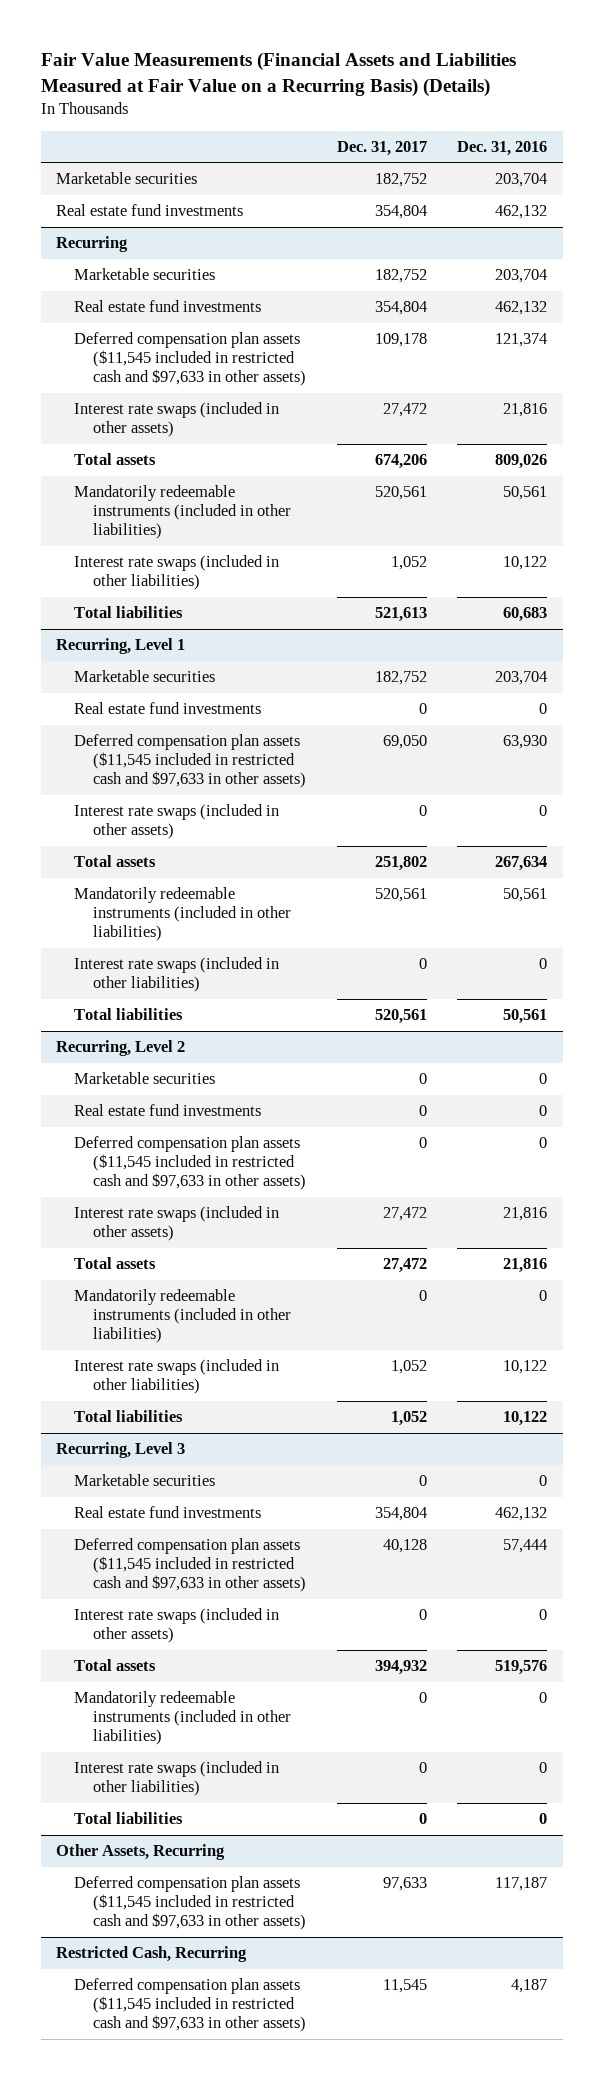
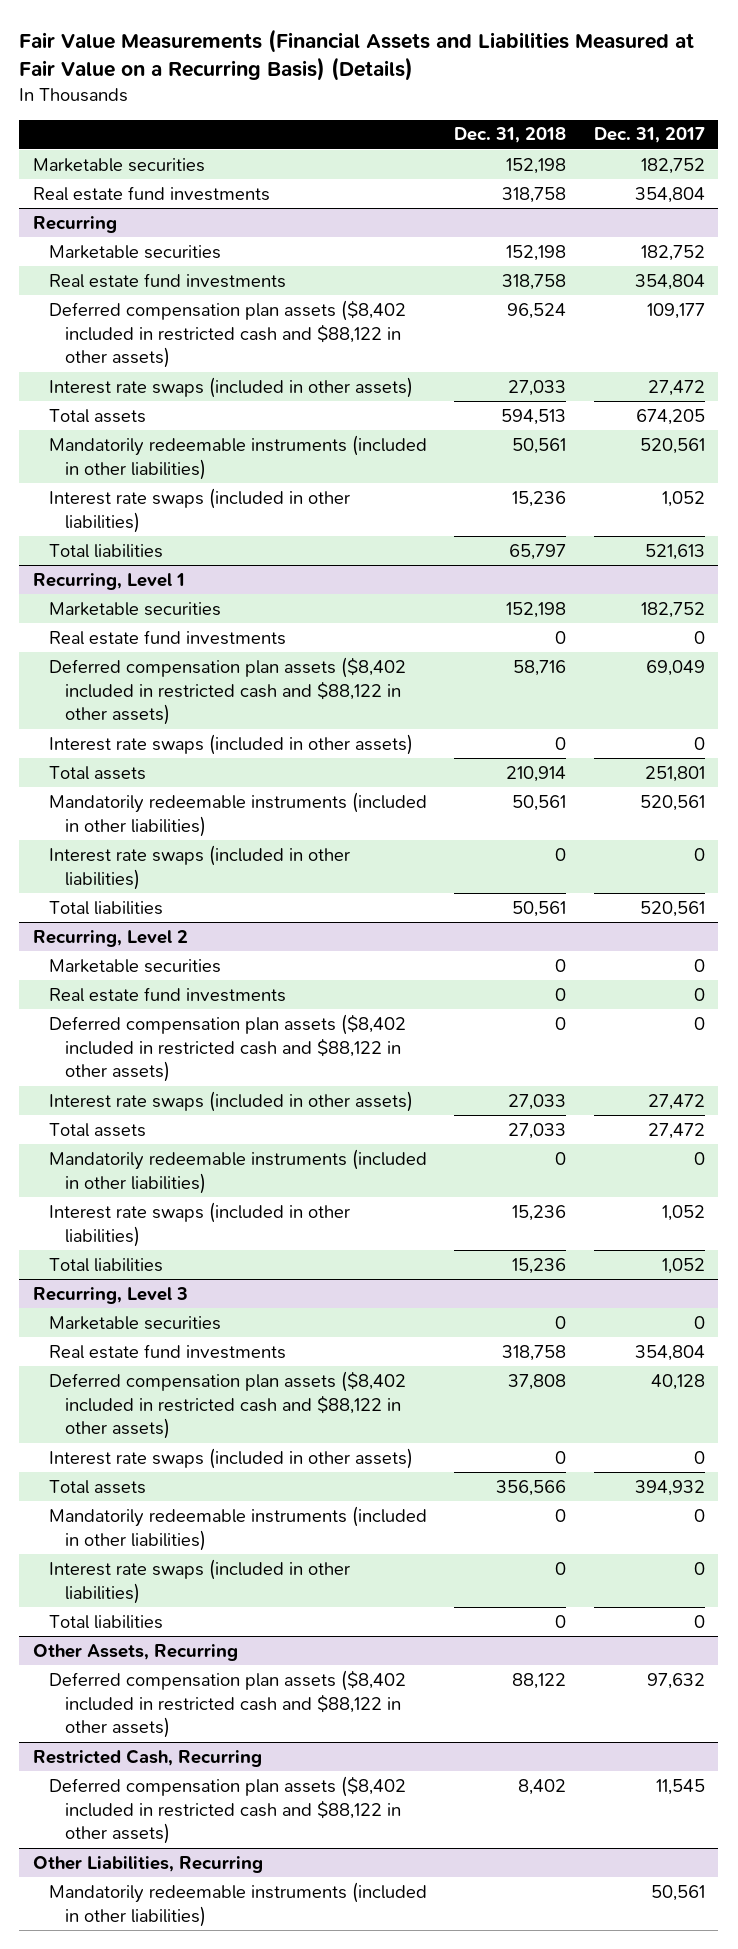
- | Dec. 31, 2017 | Dec. 31, 2016
+ | Dec. 31, 2018 | Dec. 31, 2017
@ Recurring
- Deferred compensation plan assets ($11,545 included in restricted cash and $97,633 in other assets) | 109,178 | 121,374
+ Deferred compensation plan assets ($8,402 included in restricted cash and $88,122 in other assets) | 96,524 | 109,177
- Total assets | 674,206 | 809,026
+ Total assets | 594,513 | 674,205
@ Recurring, Level 1
- Deferred compensation plan assets ($11,545 included in restricted cash and $97,633 in other assets) | 69,050 | 63,930
+ Deferred compensation plan assets ($8,402 included in restricted cash and $88,122 in other assets) | 58,716 | 69,049
- Total assets | 251,802 | 267,634
+ Total assets | 210,914 | 251,801
@ Recurring, Level 2
- Deferred compensation plan assets ($11,545 included in restricted cash and $97,633 in other assets) | 0 | 0
+ Deferred compensation plan assets ($8,402 included in restricted cash and $88,122 in other assets) | 0 | 0
@ Recurring, Level 3
- Deferred compensation plan assets ($11,545 included in restricted cash and $97,633 in other assets) | 40,128 | 57,444
+ Deferred compensation plan assets ($8,402 included in restricted cash and $88,122 in other assets) | 37,808 | 40,128
@ Other Assets, Recurring
- Deferred compensation plan assets ($11,545 included in restricted cash and $97,633 in other assets) | 97,633 | 117,187
+ Deferred compensation plan assets ($8,402 included in restricted cash and $88,122 in other assets) | 88,122 | 97,632
@ Restricted Cash, Recurring
- Deferred compensation plan assets ($11,545 included in restricted cash and $97,633 in other assets) | 11,545 | 4,187
+ Deferred compensation plan assets ($8,402 included in restricted cash and $88,122 in other assets) | 8,402 | 11,545
+ Other Liabilities, Recurring
+ Mandatorily redeemable instruments (included in other liabilities) | | 50,561

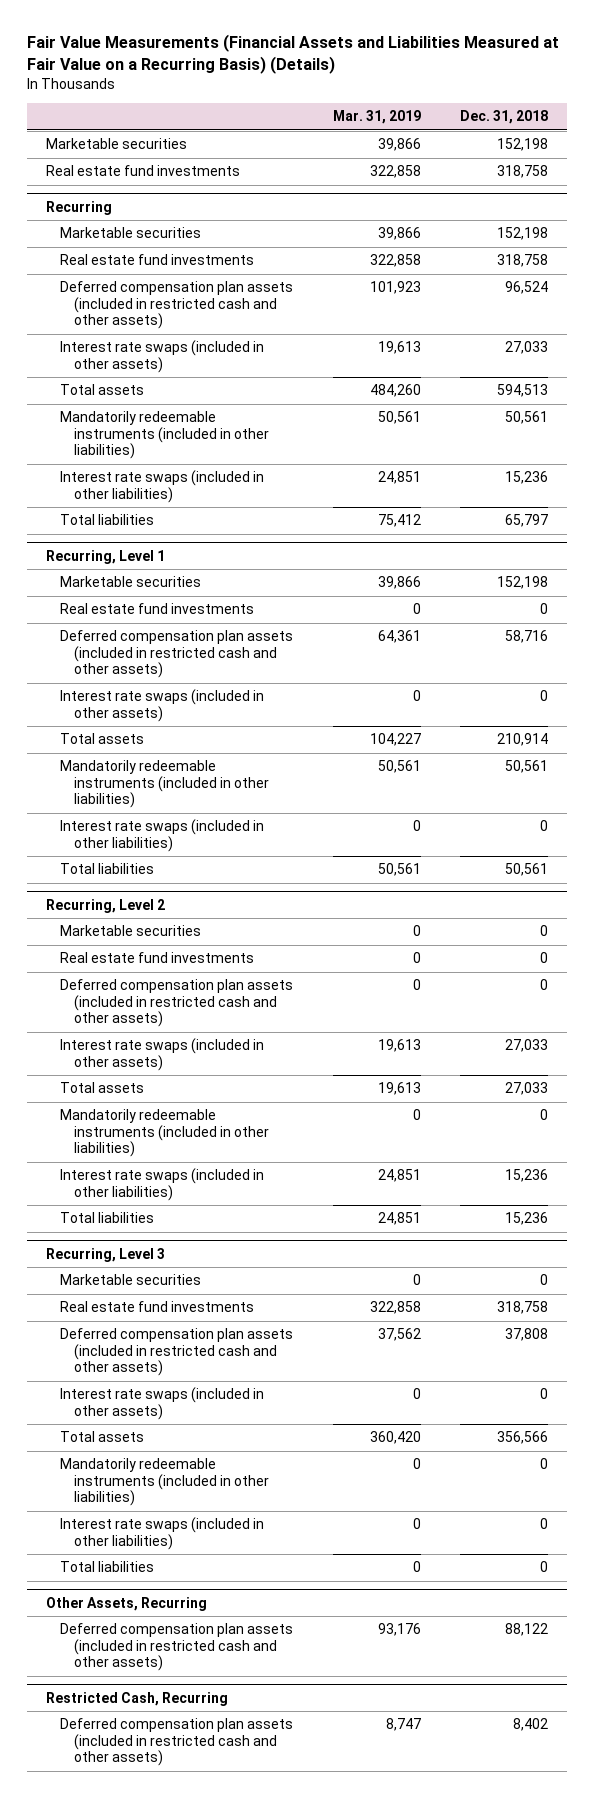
- | Dec. 31, 2018 | Dec. 31, 2017
+ | Mar. 31, 2019 | Dec. 31, 2018
@ Recurring
- Deferred compensation plan assets ($8,402 included in restricted cash and $88,122 in other assets) | 96,524 | 109,177
+ Deferred compensation plan assets (included in restricted cash and other assets) | 101,923 | 96,524
@ Recurring, Level 1
- Deferred compensation plan assets ($8,402 included in restricted cash and $88,122 in other assets) | 58,716 | 69,049
+ Deferred compensation plan assets (included in restricted cash and other assets) | 64,361 | 58,716
@ Recurring, Level 2
- Deferred compensation plan assets ($8,402 included in restricted cash and $88,122 in other assets) | 0 | 0
+ Deferred compensation plan assets (included in restricted cash and other assets) | 0 | 0
@ Recurring, Level 3
- Deferred compensation plan assets ($8,402 included in restricted cash and $88,122 in other assets) | 37,808 | 40,128
+ Deferred compensation plan assets (included in restricted cash and other assets) | 37,562 | 37,808
@ Other Assets, Recurring
- Deferred compensation plan assets ($8,402 included in restricted cash and $88,122 in other assets) | 88,122 | 97,632
+ Deferred compensation plan assets (included in restricted cash and other assets) | 93,176 | 88,122
@ Restricted Cash, Recurring
- Deferred compensation plan assets ($8,402 included in restricted cash and $88,122 in other assets) | 8,402 | 11,545
- Other Liabilities, Recurring
- Mandatorily redeemable instruments (included in other liabilities) | | 50,561
@ Restricted Cash, Recurring
+ Deferred compensation plan assets (included in restricted cash and other assets) | 8,747 | 8,402

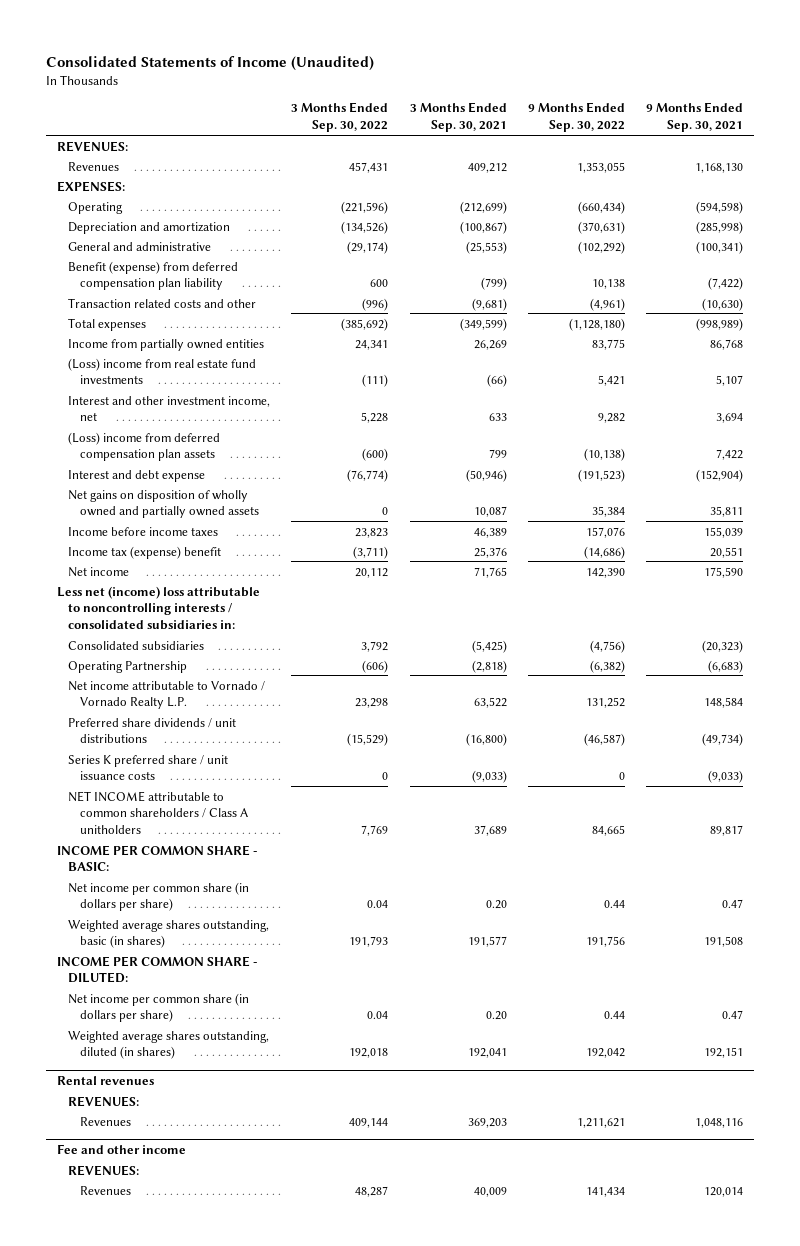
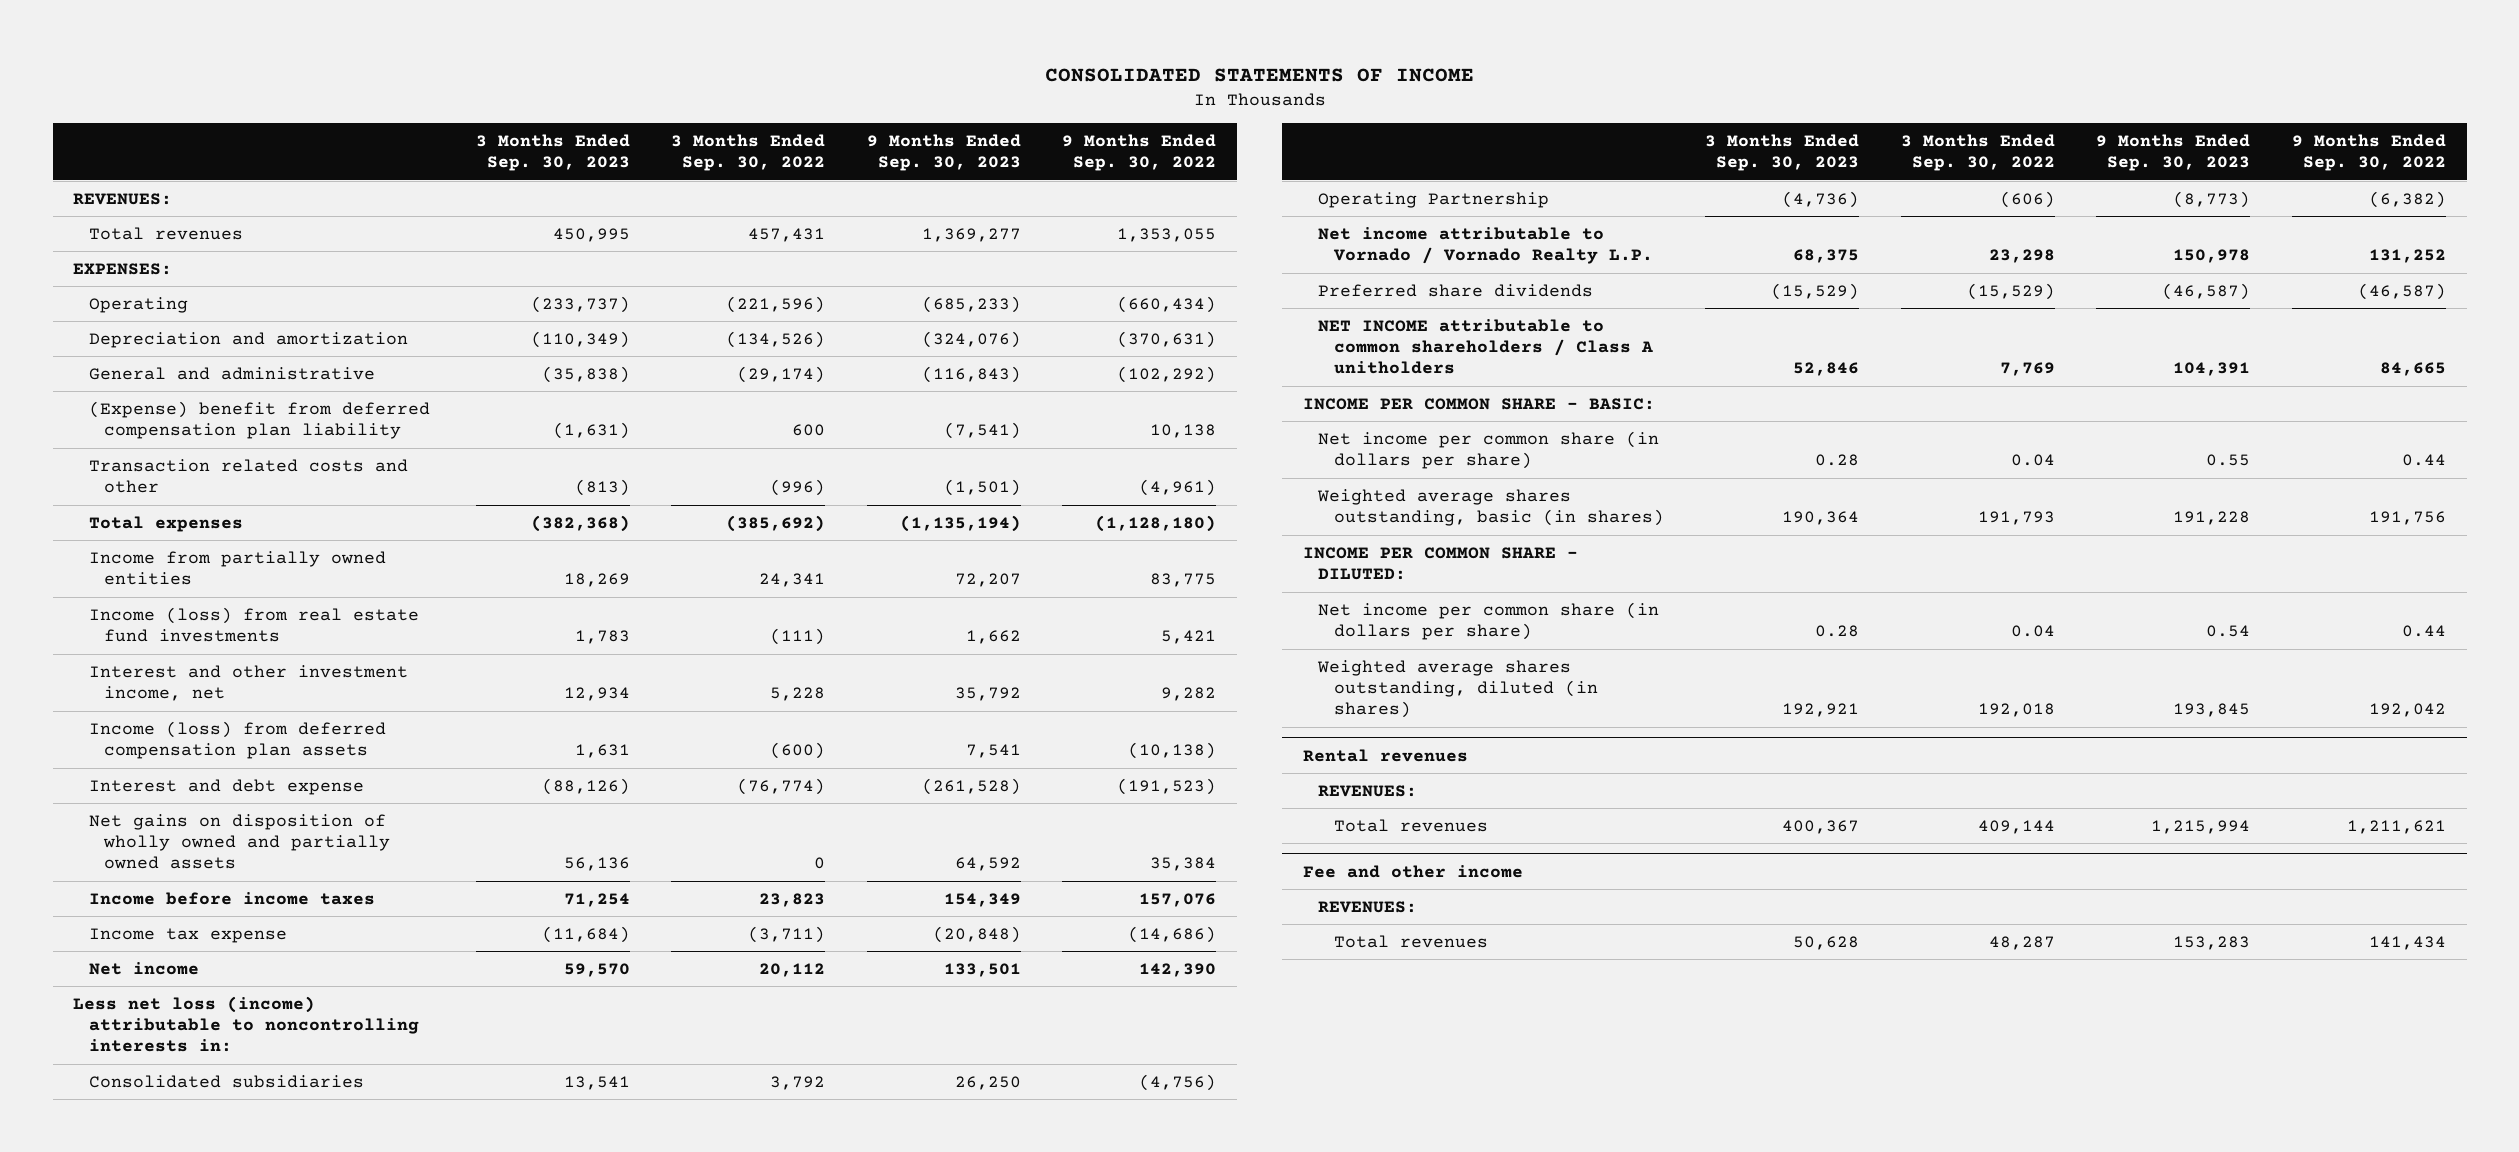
- Consolidated Statements of Income (Unaudited)
+ CONSOLIDATED STATEMENTS OF INCOME
- | 3 Months Ended Sep. 30, 2022 | 3 Months Ended Sep. 30, 2021 | 9 Months Ended Sep. 30, 2022 | 9 Months Ended Sep. 30, 2021
+ | 3 Months Ended Sep. 30, 2023 | 3 Months Ended Sep. 30, 2022 | 9 Months Ended Sep. 30, 2023 | 9 Months Ended Sep. 30, 2022
- Revenues | 457,431 | 409,212 | 1,353,055 | 1,168,130
+ Total revenues | 450,995 | 457,431 | 1,369,277 | 1,353,055
- Benefit (expense) from deferred compensation plan liability | 600 | (799) | 10,138 | (7,422)
+ (Expense) benefit from deferred compensation plan liability | (1,631) | 600 | (7,541) | 10,138
- (Loss) income from real estate fund investments | (111) | (66) | 5,421 | 5,107
+ Income (loss) from real estate fund investments | 1,783 | (111) | 1,662 | 5,421
- (Loss) income from deferred compensation plan assets | (600) | 799 | (10,138) | 7,422
+ Income (loss) from deferred compensation plan assets | 1,631 | (600) | 7,541 | (10,138)
- Income tax (expense) benefit | (3,711) | 25,376 | (14,686) | 20,551
+ Income tax expense | (11,684) | (3,711) | (20,848) | (14,686)
- Less net (income) loss attributable to noncontrolling interests / consolidated subsidiaries in:
+ Less net loss (income) attributable to noncontrolling interests in:
- Preferred share dividends / unit distributions | (15,529) | (16,800) | (46,587) | (49,734)
- Series K preferred share / unit issuance costs | 0 | (9,033) | 0 | (9,033)
+ Preferred share dividends | (15,529) | (15,529) | (46,587) | (46,587)
@ Rental revenues
- Revenues | 409,144 | 369,203 | 1,211,621 | 1,048,116
+ Total revenues | 400,367 | 409,144 | 1,215,994 | 1,211,621
@ Fee and other income
- Revenues | 48,287 | 40,009 | 141,434 | 120,014
+ Total revenues | 50,628 | 48,287 | 153,283 | 141,434

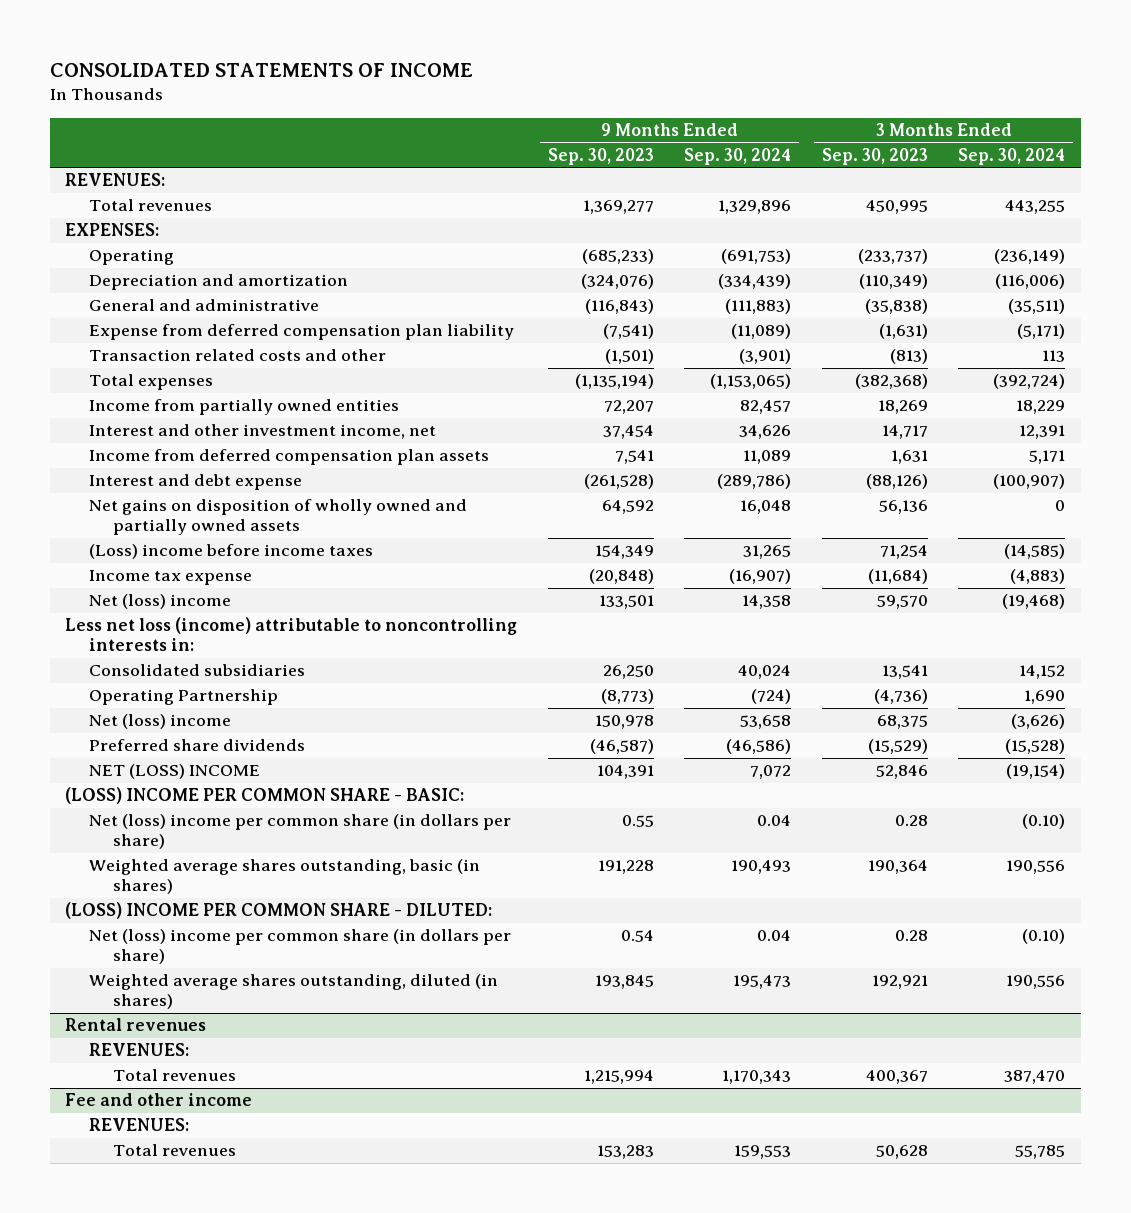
- | 3 Months Ended Sep. 30, 2023 | 3 Months Ended Sep. 30, 2022 | 9 Months Ended Sep. 30, 2023 | 9 Months Ended Sep. 30, 2022
+ | 9 Months Ended Sep. 30, 2023 | 9 Months Ended Sep. 30, 2024 | 3 Months Ended Sep. 30, 2023 | 3 Months Ended Sep. 30, 2024
- (Expense) benefit from deferred compensation plan liability | (1,631) | 600 | (7,541) | 10,138
+ Expense from deferred compensation plan liability | (7,541) | (11,089) | (1,631) | (5,171)
- Income (loss) from real estate fund investments | 1,783 | (111) | 1,662 | 5,421
- Interest and other investment income, net | 12,934 | 5,228 | 35,792 | 9,282
- Income (loss) from deferred compensation plan assets | 1,631 | (600) | 7,541 | (10,138)
+ Interest and other investment income, net | 37,454 | 34,626 | 14,717 | 12,391
+ Income from deferred compensation plan assets | 7,541 | 11,089 | 1,631 | 5,171
- Income before income taxes | 71,254 | 23,823 | 154,349 | 157,076
+ (Loss) income before income taxes | 154,349 | 31,265 | 71,254 | (14,585)
- Net income | 59,570 | 20,112 | 133,501 | 142,390
+ Net (loss) income | 133,501 | 14,358 | 59,570 | (19,468)
- Net income attributable to Vornado / Vornado Realty L.P. | 68,375 | 23,298 | 150,978 | 131,252
+ Net (loss) income | 150,978 | 53,658 | 68,375 | (3,626)
- NET INCOME attributable to common shareholders / Class A unitholders | 52,846 | 7,769 | 104,391 | 84,665
- INCOME PER COMMON SHARE - BASIC:
- Net income per common share (in dollars per share) | 0.28 | 0.04 | 0.55 | 0.44
+ NET (LOSS) INCOME | 104,391 | 7,072 | 52,846 | (19,154)
+ (LOSS) INCOME PER COMMON SHARE - BASIC:
+ Net (loss) income per common share (in dollars per share) | 0.55 | 0.04 | 0.28 | (0.10)
- INCOME PER COMMON SHARE - DILUTED:
- Net income per common share (in dollars per share) | 0.28 | 0.04 | 0.54 | 0.44
+ (LOSS) INCOME PER COMMON SHARE - DILUTED:
+ Net (loss) income per common share (in dollars per share) | 0.54 | 0.04 | 0.28 | (0.10)

